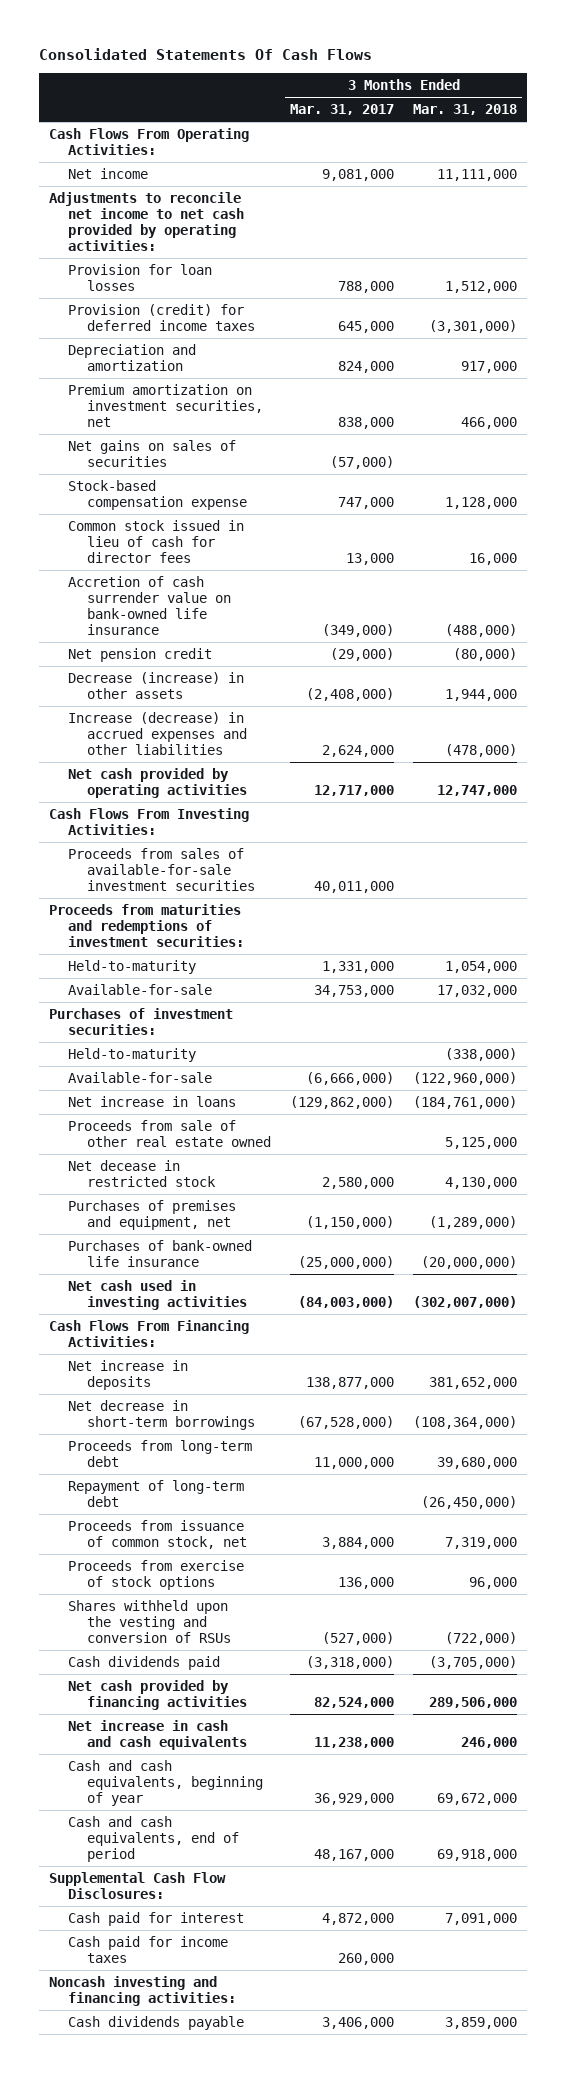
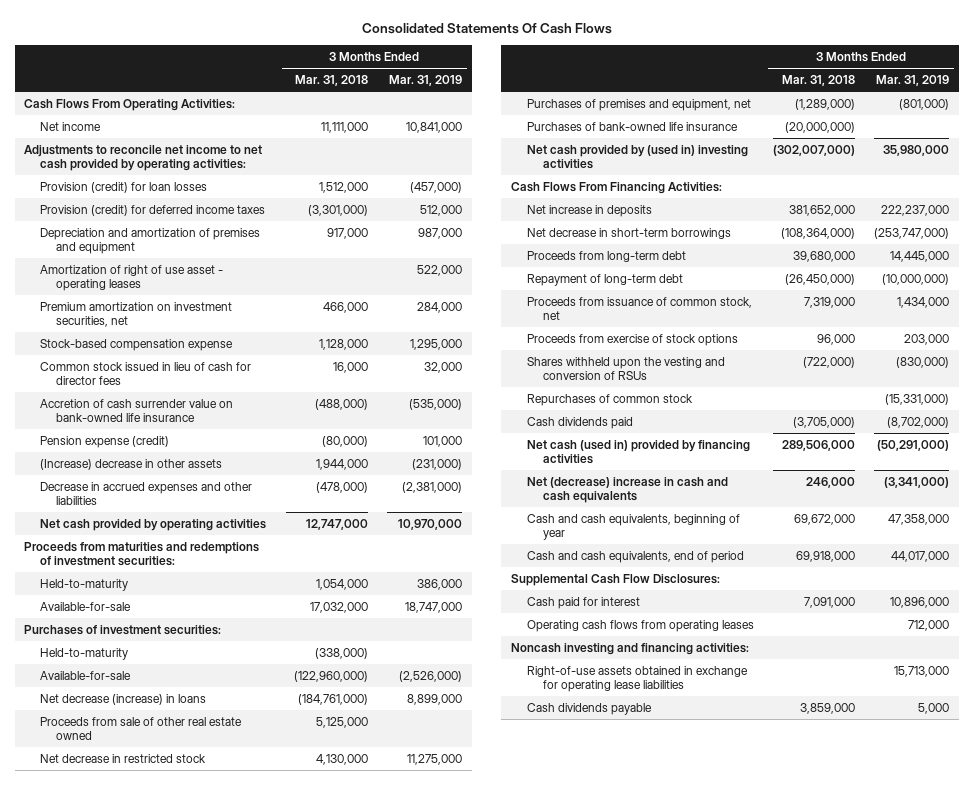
- | 3 Months Ended Mar. 31, 2017 | 3 Months Ended Mar. 31, 2018
+ | 3 Months Ended Mar. 31, 2018 | 3 Months Ended Mar. 31, 2019
- Provision for loan losses | 788,000 | 1,512,000
+ Provision (credit) for loan losses | 1,512,000 | (457,000)
- Depreciation and amortization | 824,000 | 917,000
+ Depreciation and amortization of premises and equipment | 917,000 | 987,000
+ Amortization of right of use asset - operating leases | | 522,000
- Net gains on sales of securities | (57,000) |
- Net pension credit | (29,000) | (80,000)
- Decrease (increase) in other assets | (2,408,000) | 1,944,000
- Increase (decrease) in accrued expenses and other liabilities | 2,624,000 | (478,000)
+ Pension expense (credit) | (80,000) | 101,000
+ (Increase) decrease in other assets | 1,944,000 | (231,000)
+ Decrease in accrued expenses and other liabilities | (478,000) | (2,381,000)
- Cash Flows From Investing Activities:
- Proceeds from sales of available-for-sale investment securities | 40,011,000 |
- Net increase in loans | (129,862,000) | (184,761,000)
+ Net decrease (increase) in loans | (184,761,000) | 8,899,000
- Net decease in restricted stock | 2,580,000 | 4,130,000
+ Net decrease in restricted stock | 4,130,000 | 11,275,000
- Net cash used in investing activities | (84,003,000) | (302,007,000)
+ Net cash provided by (used in) investing activities | (302,007,000) | 35,980,000
+ Repurchases of common stock | | (15,331,000)
- Net cash provided by financing activities | 82,524,000 | 289,506,000
- Net increase in cash and cash equivalents | 11,238,000 | 246,000
+ Net cash (used in) provided by financing activities | 289,506,000 | (50,291,000)
+ Net (decrease) increase in cash and cash equivalents | 246,000 | (3,341,000)
- Cash paid for income taxes | 260,000 |
+ Operating cash flows from operating leases | | 712,000
+ Right-of-use assets obtained in exchange for operating lease liabilities | | 15,713,000

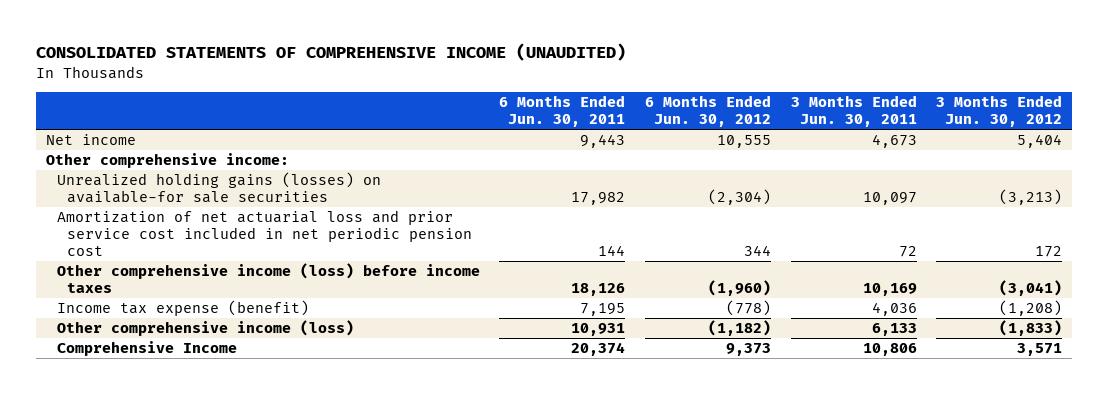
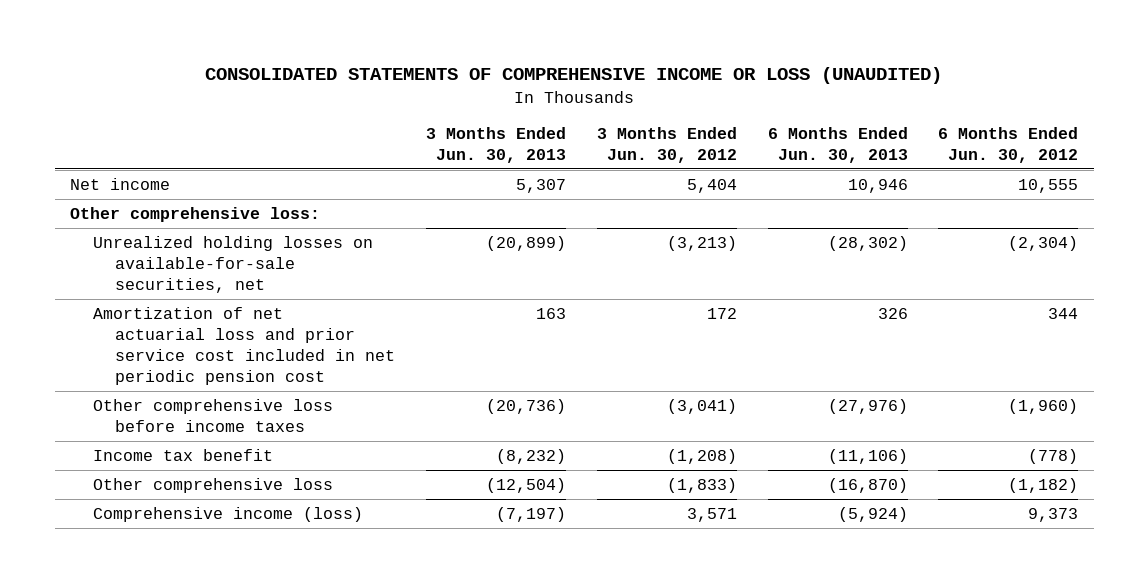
- CONSOLIDATED STATEMENTS OF COMPREHENSIVE INCOME (UNAUDITED)
+ CONSOLIDATED STATEMENTS OF COMPREHENSIVE INCOME OR LOSS (UNAUDITED)
- | 6 Months Ended Jun. 30, 2011 | 6 Months Ended Jun. 30, 2012 | 3 Months Ended Jun. 30, 2011 | 3 Months Ended Jun. 30, 2012
+ | 3 Months Ended Jun. 30, 2013 | 3 Months Ended Jun. 30, 2012 | 6 Months Ended Jun. 30, 2013 | 6 Months Ended Jun. 30, 2012
- Other comprehensive income:
- Unrealized holding gains (losses) on available-for sale securities | 17,982 | (2,304) | 10,097 | (3,213)
+ Other comprehensive loss:
+ Unrealized holding losses on available-for-sale securities, net | (20,899) | (3,213) | (28,302) | (2,304)
- Other comprehensive income (loss) before income taxes | 18,126 | (1,960) | 10,169 | (3,041)
- Income tax expense (benefit) | 7,195 | (778) | 4,036 | (1,208)
- Other comprehensive income (loss) | 10,931 | (1,182) | 6,133 | (1,833)
- Comprehensive Income | 20,374 | 9,373 | 10,806 | 3,571
+ Other comprehensive loss before income taxes | (20,736) | (3,041) | (27,976) | (1,960)
+ Income tax benefit | (8,232) | (1,208) | (11,106) | (778)
+ Other comprehensive loss | (12,504) | (1,833) | (16,870) | (1,182)
+ Comprehensive income (loss) | (7,197) | 3,571 | (5,924) | 9,373

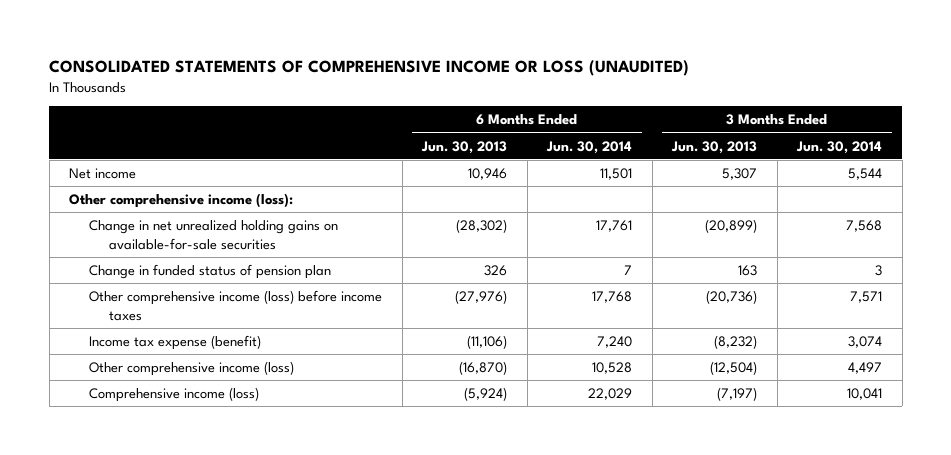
- | 3 Months Ended Jun. 30, 2013 | 3 Months Ended Jun. 30, 2012 | 6 Months Ended Jun. 30, 2013 | 6 Months Ended Jun. 30, 2012
+ | 6 Months Ended Jun. 30, 2013 | 6 Months Ended Jun. 30, 2014 | 3 Months Ended Jun. 30, 2013 | 3 Months Ended Jun. 30, 2014
- Other comprehensive loss:
- Unrealized holding losses on available-for-sale securities, net | (20,899) | (3,213) | (28,302) | (2,304)
- Amortization of net actuarial loss and prior service cost included in net periodic pension cost | 163 | 172 | 326 | 344
- Other comprehensive loss before income taxes | (20,736) | (3,041) | (27,976) | (1,960)
- Income tax benefit | (8,232) | (1,208) | (11,106) | (778)
- Other comprehensive loss | (12,504) | (1,833) | (16,870) | (1,182)
+ Other comprehensive income (loss):
+ Change in net unrealized holding gains on available-for-sale securities | (28,302) | 17,761 | (20,899) | 7,568
+ Change in funded status of pension plan | 326 | 7 | 163 | 3
+ Other comprehensive income (loss) before income taxes | (27,976) | 17,768 | (20,736) | 7,571
+ Income tax expense (benefit) | (11,106) | 7,240 | (8,232) | 3,074
+ Other comprehensive income (loss) | (16,870) | 10,528 | (12,504) | 4,497

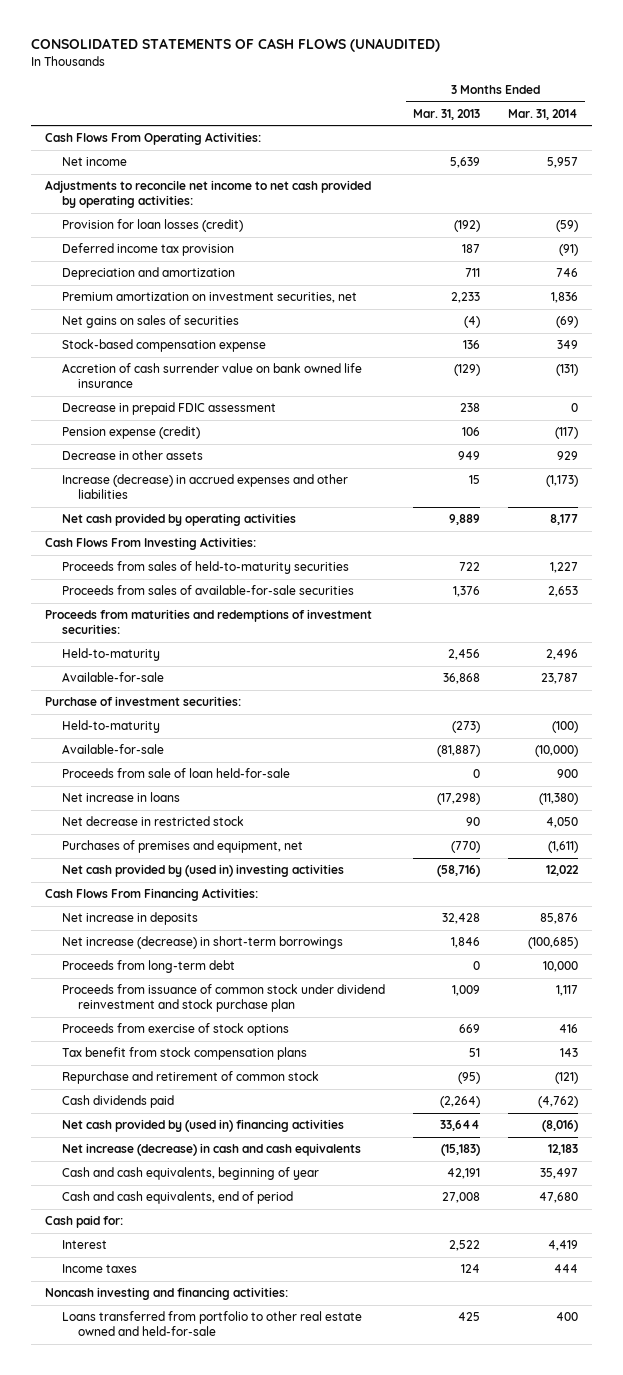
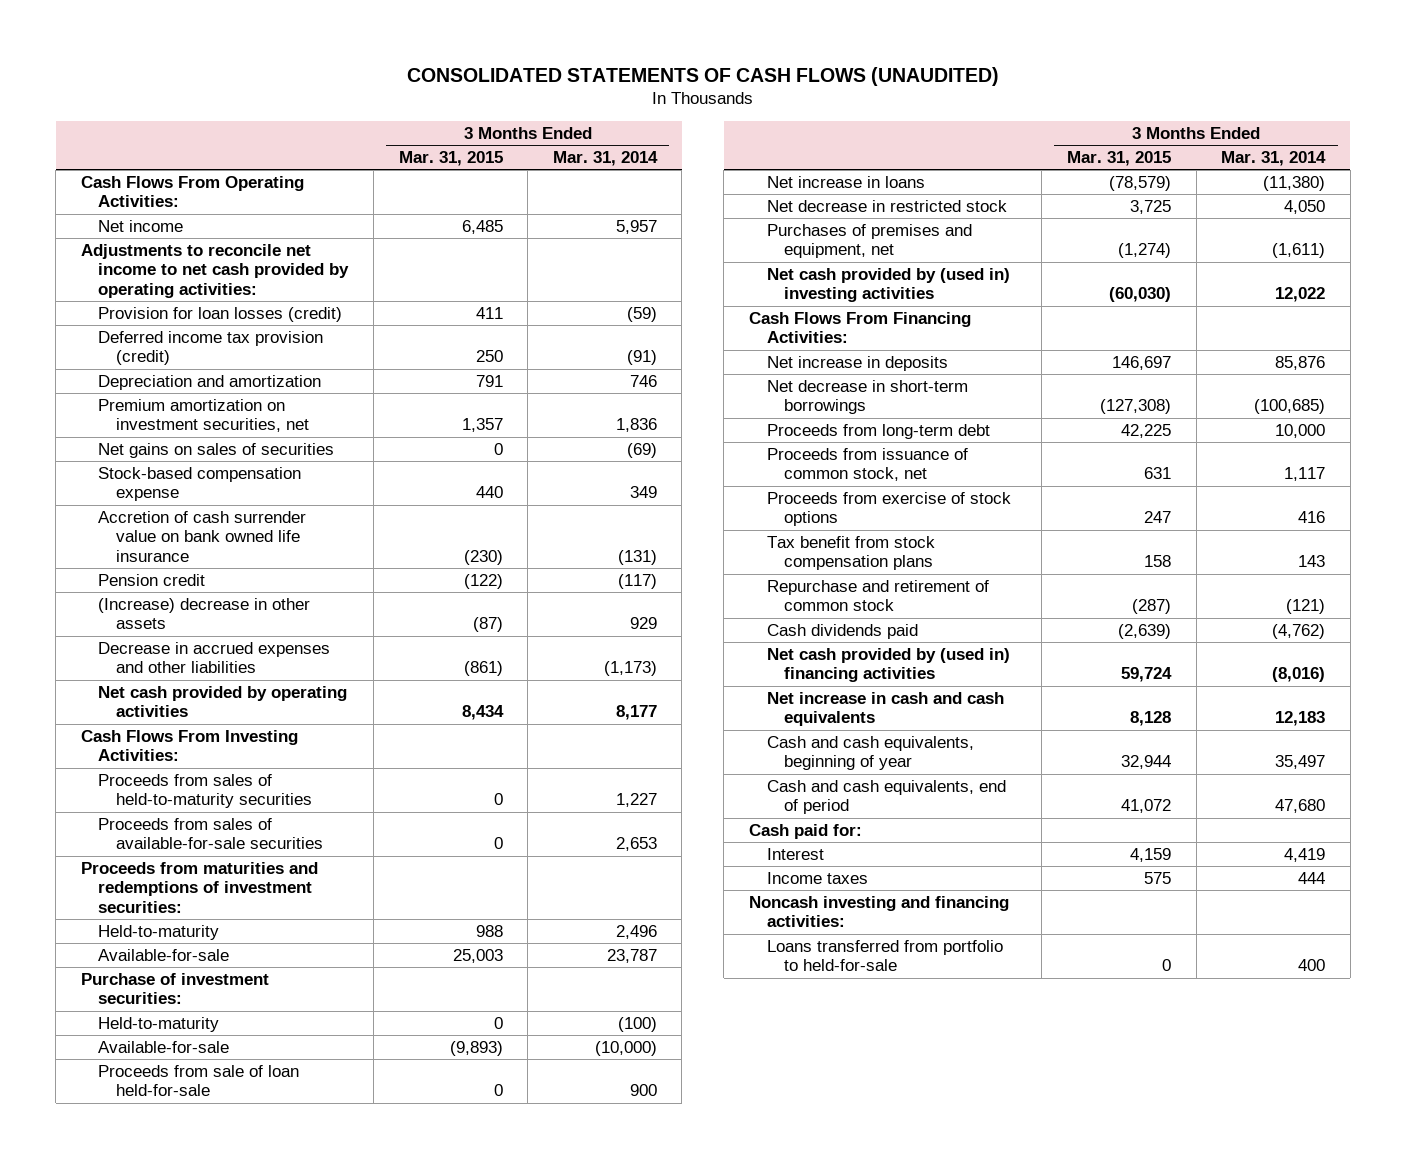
- | 3 Months Ended Mar. 31, 2013 | 3 Months Ended Mar. 31, 2014
+ | 3 Months Ended Mar. 31, 2015 | 3 Months Ended Mar. 31, 2014
- Deferred income tax provision | 187 | (91)
+ Deferred income tax provision (credit) | 250 | (91)
- Decrease in prepaid FDIC assessment | 238 | 0
- Pension expense (credit) | 106 | (117)
- Decrease in other assets | 949 | 929
- Increase (decrease) in accrued expenses and other liabilities | 15 | (1,173)
+ Pension credit | (122) | (117)
+ (Increase) decrease in other assets | (87) | 929
+ Decrease in accrued expenses and other liabilities | (861) | (1,173)
- Net increase (decrease) in short-term borrowings | 1,846 | (100,685)
+ Net decrease in short-term borrowings | (127,308) | (100,685)
- Proceeds from issuance of common stock under dividend reinvestment and stock purchase plan | 1,009 | 1,117
+ Proceeds from issuance of common stock, net | 631 | 1,117
- Net increase (decrease) in cash and cash equivalents | (15,183) | 12,183
+ Net increase in cash and cash equivalents | 8,128 | 12,183
- Loans transferred from portfolio to other real estate owned and held-for-sale | 425 | 400
+ Loans transferred from portfolio to held-for-sale | 0 | 400

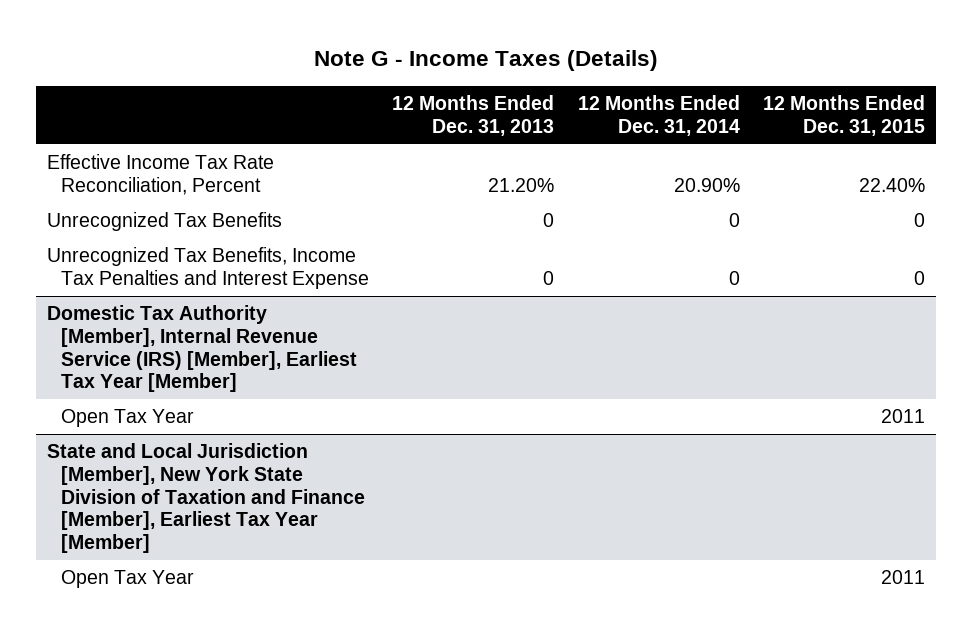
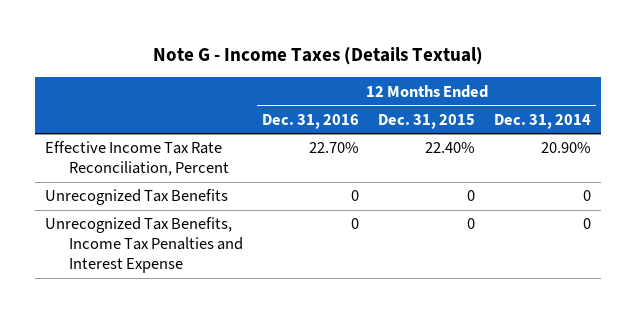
- Note G - Income Taxes (Details)
+ Note G - Income Taxes (Details Textual)
- | 12 Months Ended Dec. 31, 2013 | 12 Months Ended Dec. 31, 2014 | 12 Months Ended Dec. 31, 2015
+ | 12 Months Ended Dec. 31, 2016 | 12 Months Ended Dec. 31, 2015 | 12 Months Ended Dec. 31, 2014
- Domestic Tax Authority [Member], Internal Revenue Service (IRS) [Member], Earliest Tax Year [Member]
- Open Tax Year | | | 2011
- State and Local Jurisdiction [Member], New York State Division of Taxation and Finance [Member], Earliest Tax Year [Member]
- Open Tax Year | | | 2011

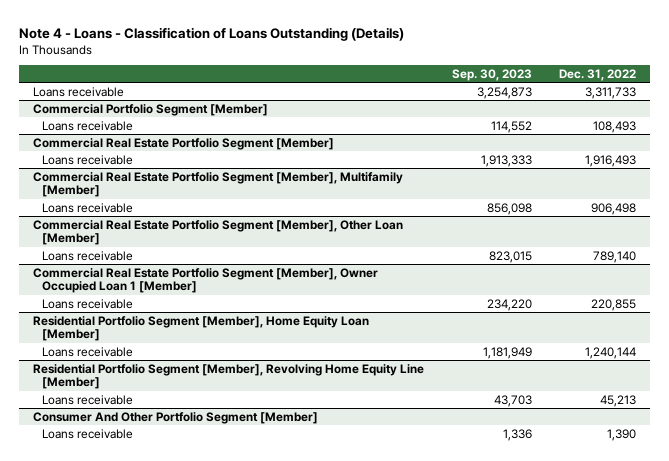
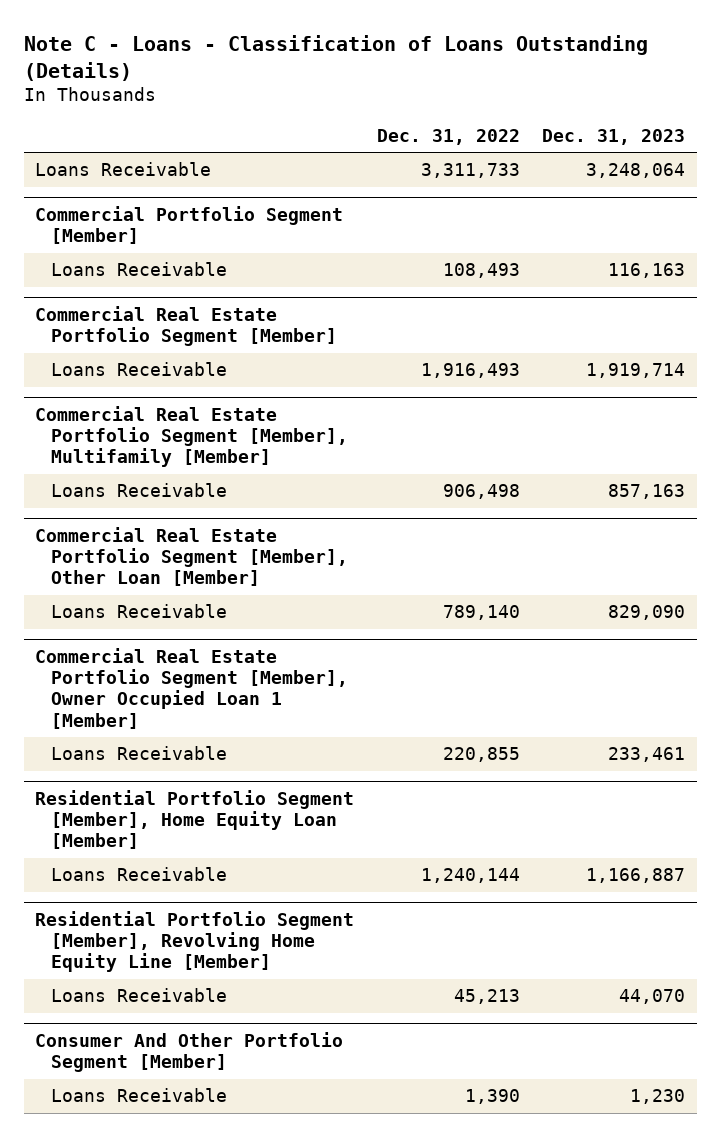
- Note 4 - Loans - Classification of Loans Outstanding (Details)
+ Note C - Loans - Classification of Loans Outstanding (Details)
- | Sep. 30, 2023 | Dec. 31, 2022
+ | Dec. 31, 2022 | Dec. 31, 2023
- Loans receivable | 3,254,873 | 3,311,733
+ Loans Receivable | 3,311,733 | 3,248,064
@ Commercial Portfolio Segment [Member]
- Loans receivable | 114,552 | 108,493
+ Loans Receivable | 108,493 | 116,163
@ Commercial Real Estate Portfolio Segment [Member]
- Loans receivable | 1,913,333 | 1,916,493
+ Loans Receivable | 1,916,493 | 1,919,714
@ Commercial Real Estate Portfolio Segment [Member], Multifamily [Member]
- Loans receivable | 856,098 | 906,498
+ Loans Receivable | 906,498 | 857,163
@ Commercial Real Estate Portfolio Segment [Member], Other Loan [Member]
- Loans receivable | 823,015 | 789,140
+ Loans Receivable | 789,140 | 829,090
@ Commercial Real Estate Portfolio Segment [Member], Owner Occupied Loan 1 [Member]
- Loans receivable | 234,220 | 220,855
+ Loans Receivable | 220,855 | 233,461
@ Residential Portfolio Segment [Member], Home Equity Loan [Member]
- Loans receivable | 1,181,949 | 1,240,144
+ Loans Receivable | 1,240,144 | 1,166,887
@ Residential Portfolio Segment [Member], Revolving Home Equity Line [Member]
- Loans receivable | 43,703 | 45,213
+ Loans Receivable | 45,213 | 44,070
@ Consumer And Other Portfolio Segment [Member]
- Loans receivable | 1,336 | 1,390
+ Loans Receivable | 1,390 | 1,230

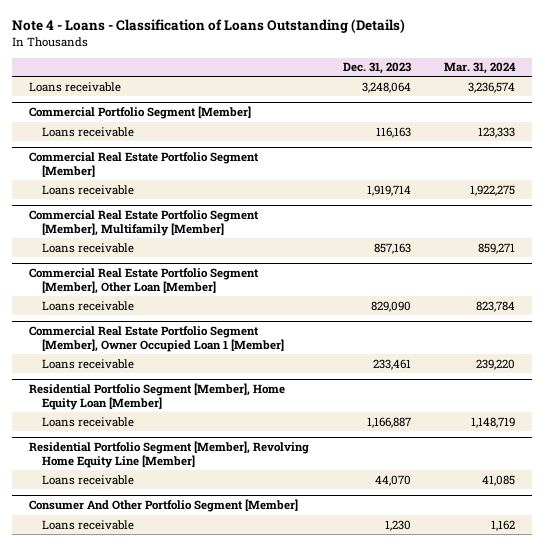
- Note C - Loans - Classification of Loans Outstanding (Details)
+ Note 4 - Loans - Classification of Loans Outstanding (Details)
- | Dec. 31, 2022 | Dec. 31, 2023
+ | Dec. 31, 2023 | Mar. 31, 2024
- Loans Receivable | 3,311,733 | 3,248,064
+ Loans receivable | 3,248,064 | 3,236,574
@ Commercial Portfolio Segment [Member]
- Loans Receivable | 108,493 | 116,163
+ Loans receivable | 116,163 | 123,333
@ Commercial Real Estate Portfolio Segment [Member]
- Loans Receivable | 1,916,493 | 1,919,714
+ Loans receivable | 1,919,714 | 1,922,275
@ Commercial Real Estate Portfolio Segment [Member], Multifamily [Member]
- Loans Receivable | 906,498 | 857,163
+ Loans receivable | 857,163 | 859,271
@ Commercial Real Estate Portfolio Segment [Member], Other Loan [Member]
- Loans Receivable | 789,140 | 829,090
+ Loans receivable | 829,090 | 823,784
@ Commercial Real Estate Portfolio Segment [Member], Owner Occupied Loan 1 [Member]
- Loans Receivable | 220,855 | 233,461
+ Loans receivable | 233,461 | 239,220
@ Residential Portfolio Segment [Member], Home Equity Loan [Member]
- Loans Receivable | 1,240,144 | 1,166,887
+ Loans receivable | 1,166,887 | 1,148,719
@ Residential Portfolio Segment [Member], Revolving Home Equity Line [Member]
- Loans Receivable | 45,213 | 44,070
+ Loans receivable | 44,070 | 41,085
@ Consumer And Other Portfolio Segment [Member]
- Loans Receivable | 1,390 | 1,230
+ Loans receivable | 1,230 | 1,162

